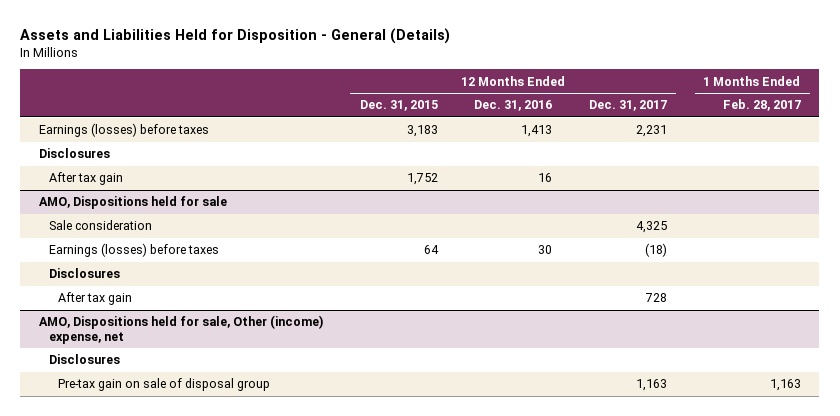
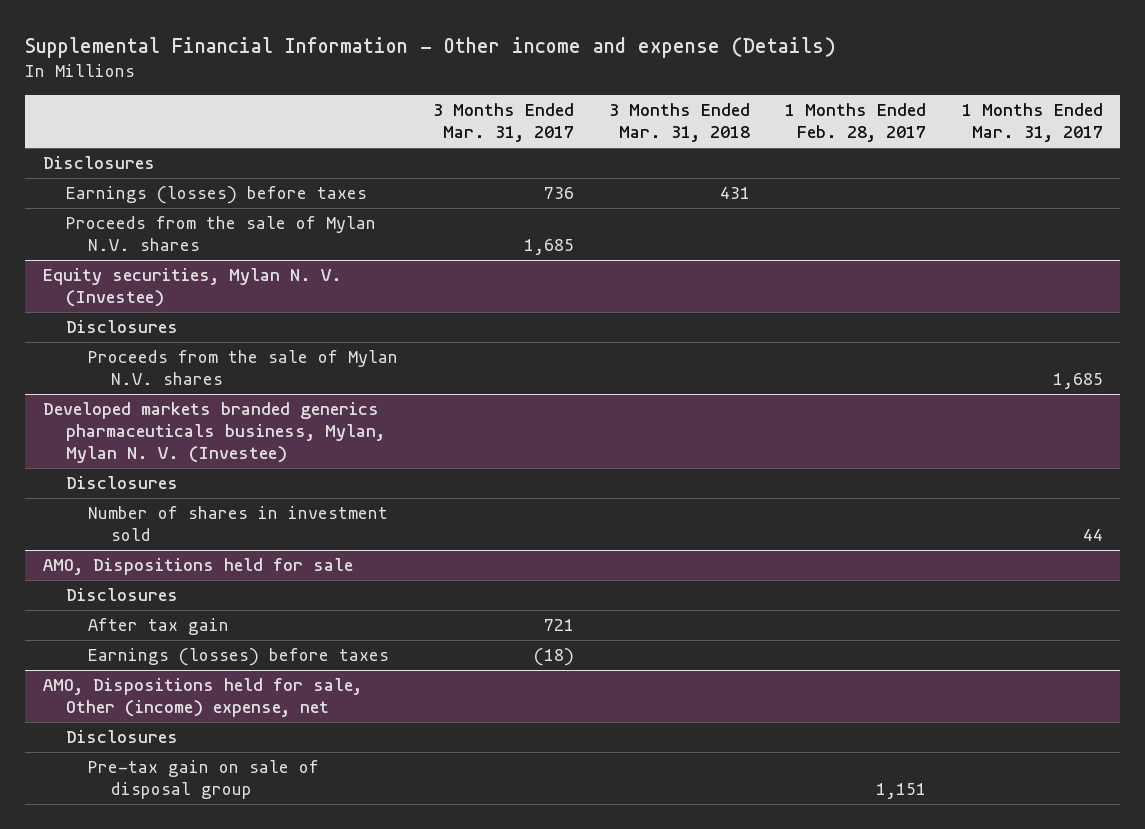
- Assets and Liabilities Held for Disposition - General (Details)
+ Supplemental Financial Information - Other income and expense (Details)
- | 12 Months Ended Dec. 31, 2015 | 12 Months Ended Dec. 31, 2016 | 12 Months Ended Dec. 31, 2017 | 1 Months Ended Feb. 28, 2017
+ | 3 Months Ended Mar. 31, 2017 | 3 Months Ended Mar. 31, 2018 | 1 Months Ended Feb. 28, 2017 | 1 Months Ended Mar. 31, 2017
- After tax gain | 1,752 | 16 | |
moved down: Earnings (losses) before taxes | 736 | 431 | |
+ Proceeds from the sale of Mylan N.V. shares | 1,685 | | |
+ Equity securities, Mylan N. V. (Investee)
+ Disclosures
+ Proceeds from the sale of Mylan N.V. shares | | | | 1,685
+ Developed markets branded generics pharmaceuticals business, Mylan, Mylan N. V. (Investee)
+ Disclosures
+ Number of shares in investment sold | | | | 44
@ AMO, Dispositions held for sale
- Sale consideration | | | 4,325 |
moved down: Earnings (losses) before taxes | (18) | | |
@ AMO, Dispositions held for sale, Other (income) expense, net
- Pre-tax gain on sale of disposal group | | | 1,163 | 1,163
+ Pre-tax gain on sale of disposal group | | | 1,151 |

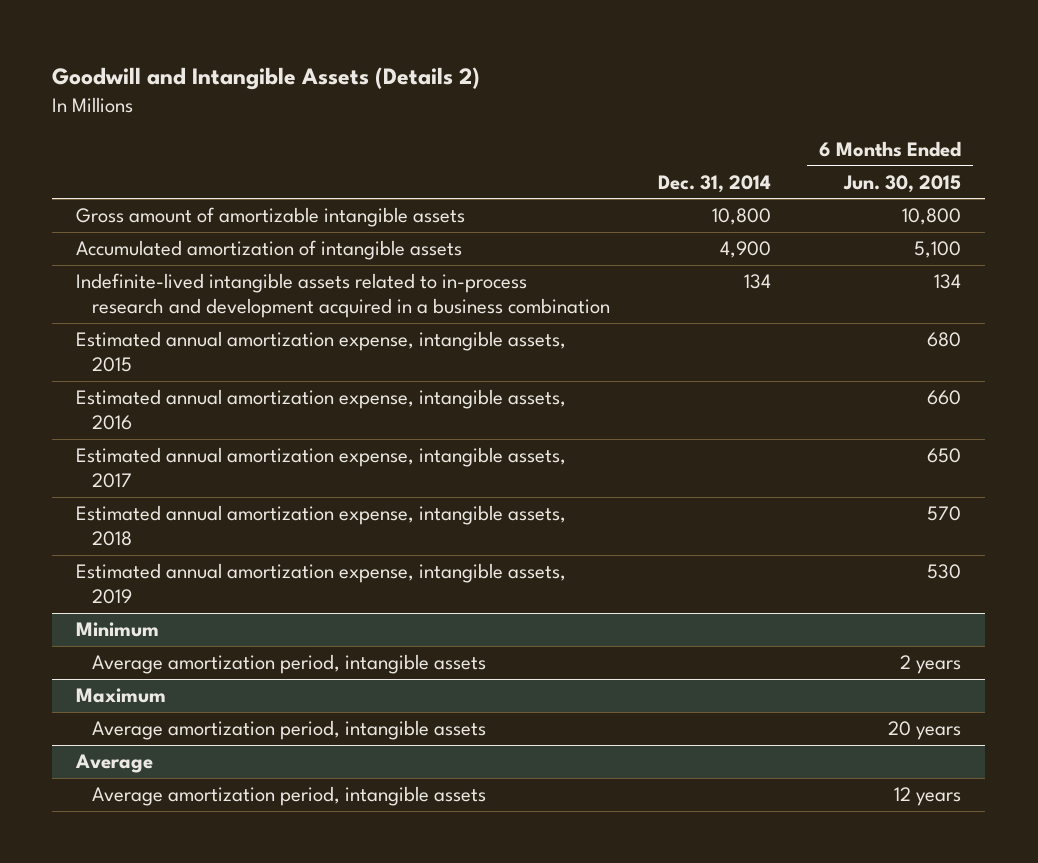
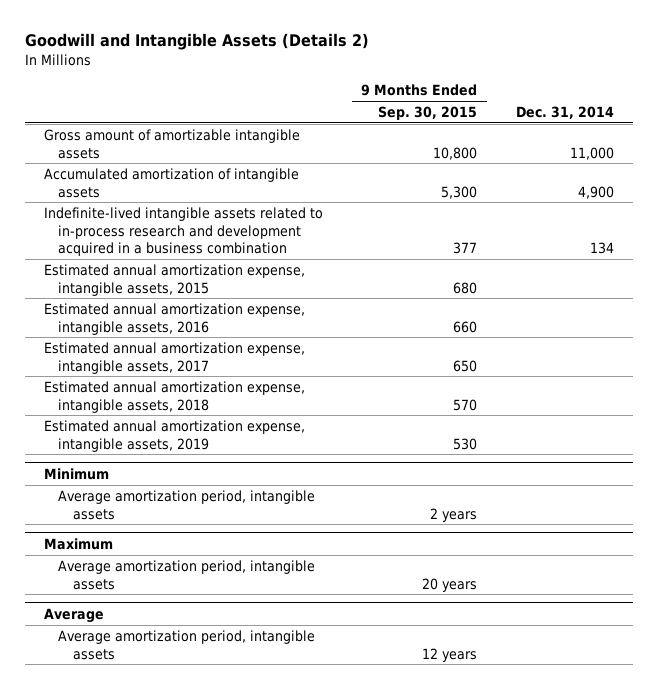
- | Dec. 31, 2014 | 6 Months Ended Jun. 30, 2015
+ | 9 Months Ended Sep. 30, 2015 | Dec. 31, 2014
- Gross amount of amortizable intangible assets | 10,800 | 10,800
+ Gross amount of amortizable intangible assets | 10,800 | 11,000

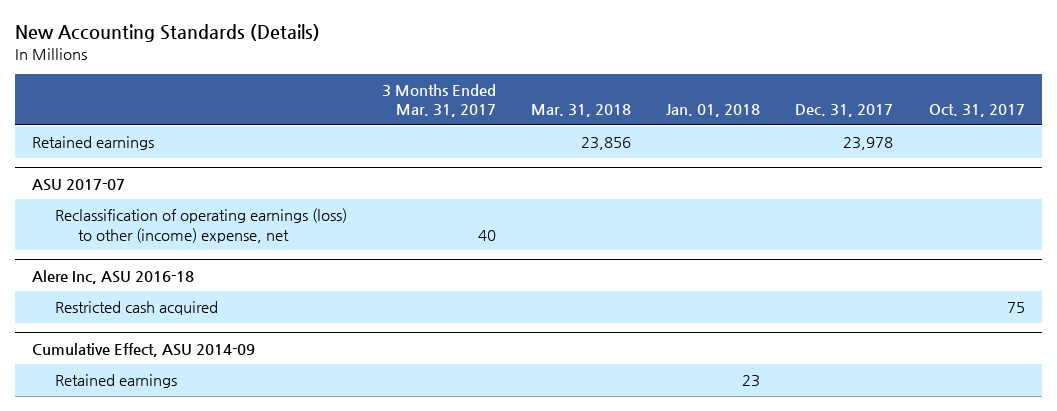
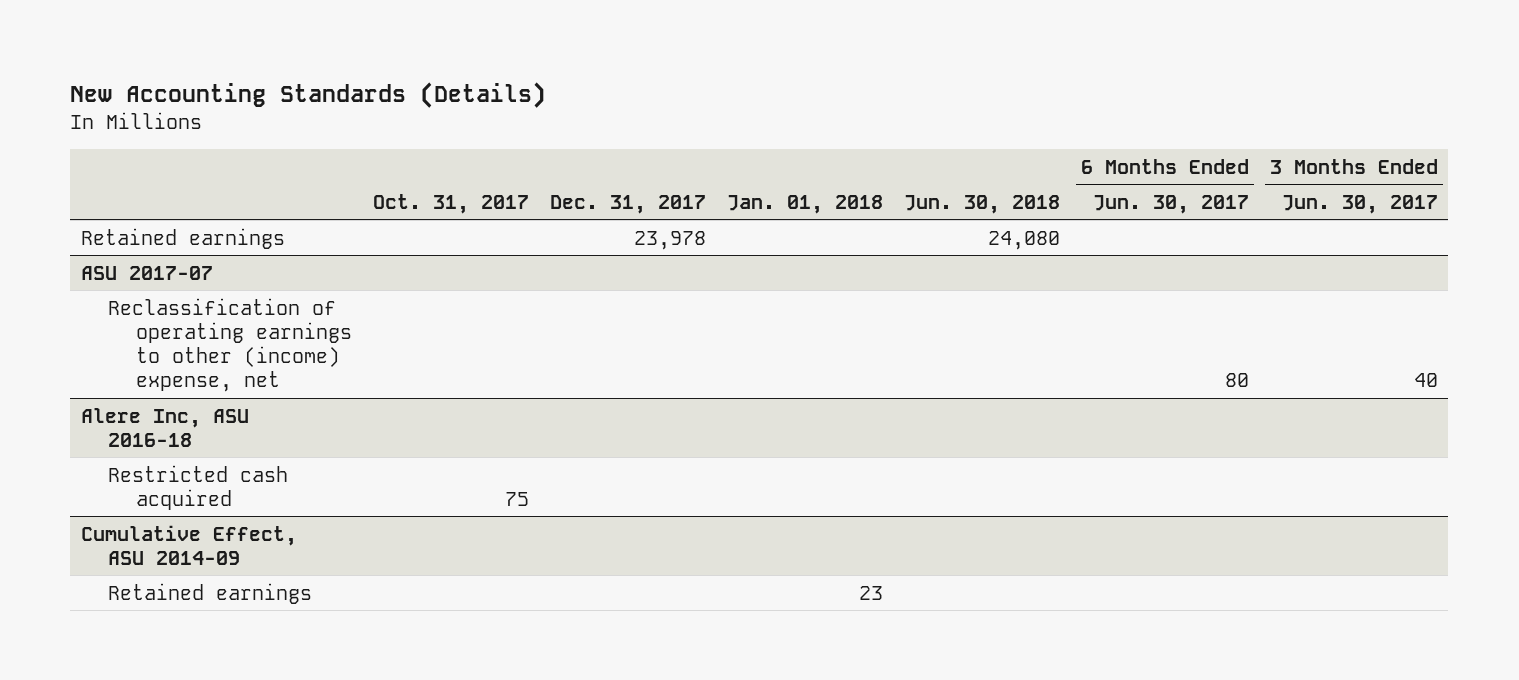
- | 3 Months Ended Mar. 31, 2017 | Mar. 31, 2018 | Jan. 01, 2018 | Dec. 31, 2017 | Oct. 31, 2017
+ | Oct. 31, 2017 | Dec. 31, 2017 | Jan. 01, 2018 | Jun. 30, 2018 | 6 Months Ended Jun. 30, 2017 | 3 Months Ended Jun. 30, 2017
@ ASU 2017-07
- Reclassification of operating earnings (loss) to other (income) expense, net | 40 | | | |
+ Reclassification of operating earnings to other (income) expense, net | | | | | 80 | 40

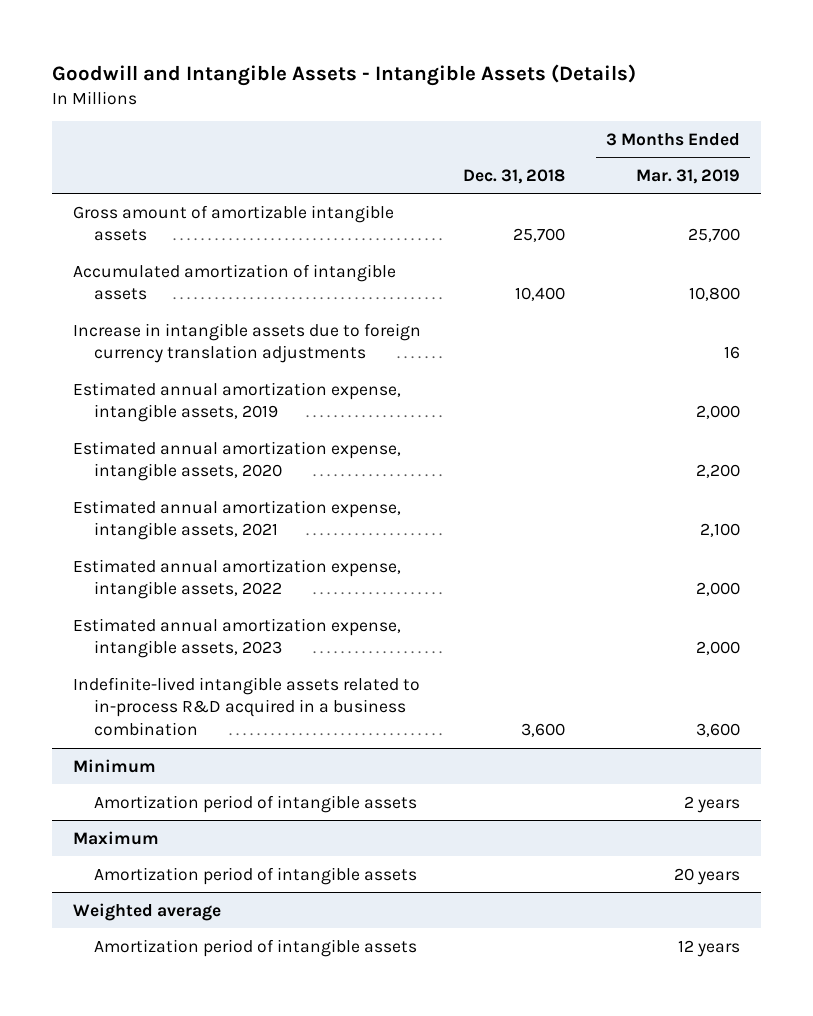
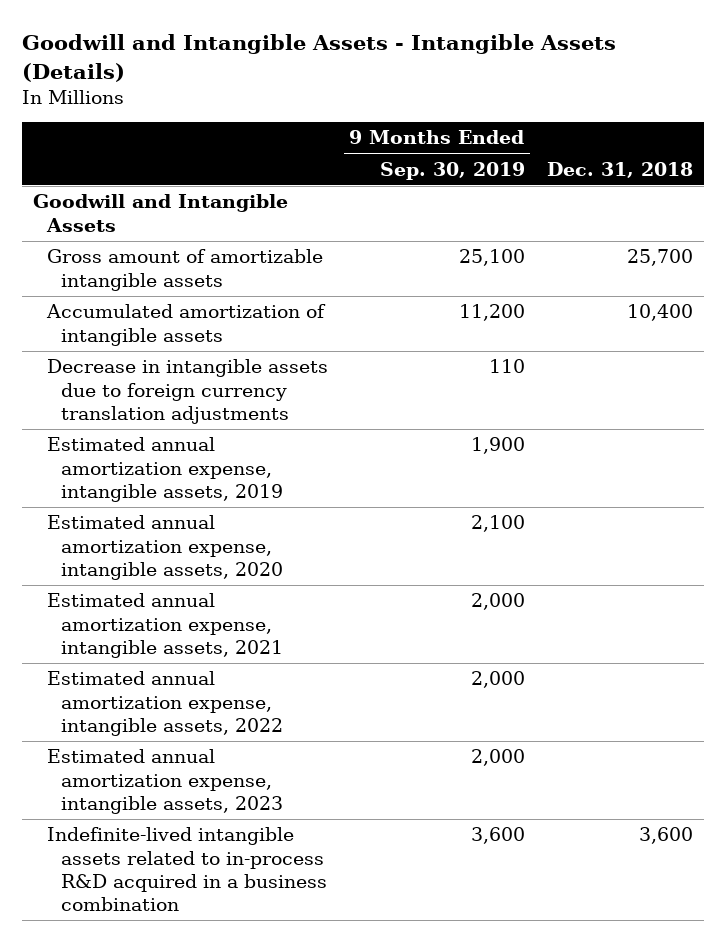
- | Dec. 31, 2018 | 3 Months Ended Mar. 31, 2019
+ | 9 Months Ended Sep. 30, 2019 | Dec. 31, 2018
+ Goodwill and Intangible Assets
- Increase in intangible assets due to foreign currency translation adjustments | | 16
+ Decrease in intangible assets due to foreign currency translation adjustments | 110 |
- Minimum
- Amortization period of intangible assets | | 2 years
- Maximum
- Amortization period of intangible assets | | 20 years
- Weighted average
- Amortization period of intangible assets | | 12 years

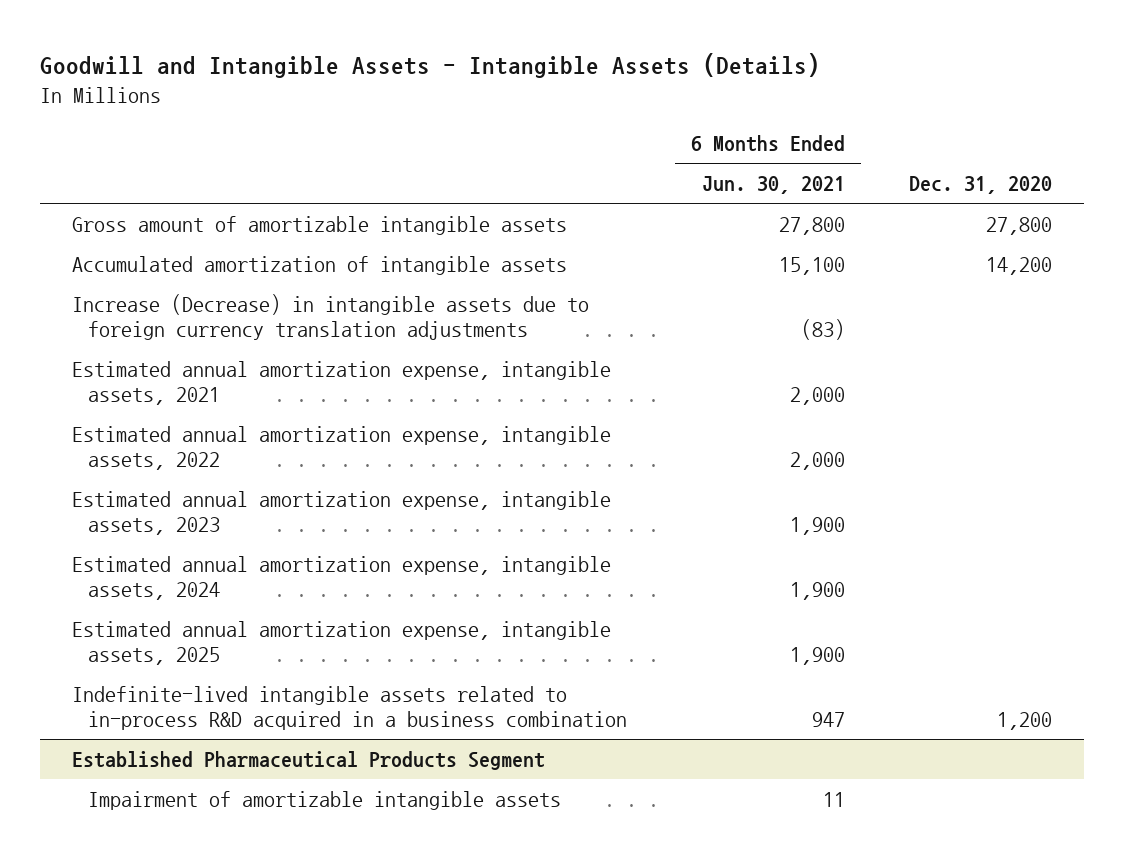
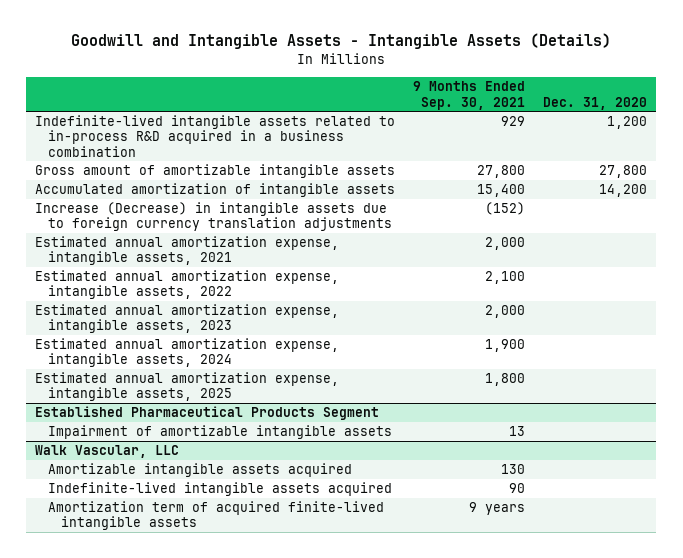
- | 6 Months Ended Jun. 30, 2021 | Dec. 31, 2020
+ | 9 Months Ended Sep. 30, 2021 | Dec. 31, 2020
moved up: Indefinite-lived intangible assets related to in-process R&D acquired in a business combination | 929 | 1,200
+ Walk Vascular, LLC
+ Amortizable intangible assets acquired | 130 |
+ Indefinite-lived intangible assets acquired | 90 |
+ Amortization term of acquired finite-lived intangible assets | 9 years |

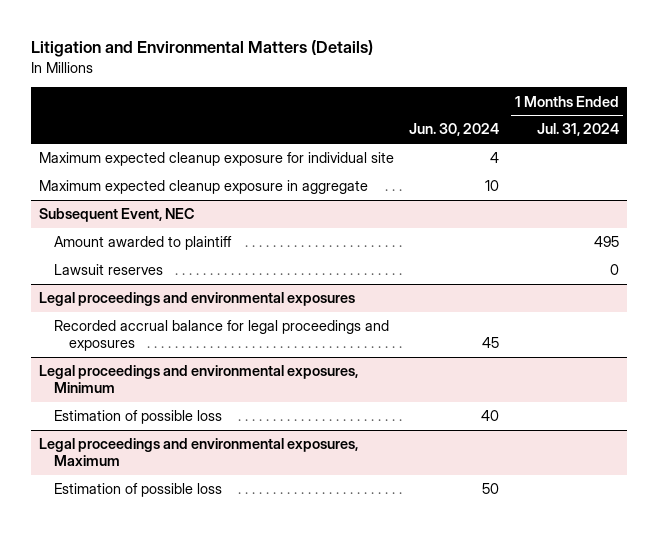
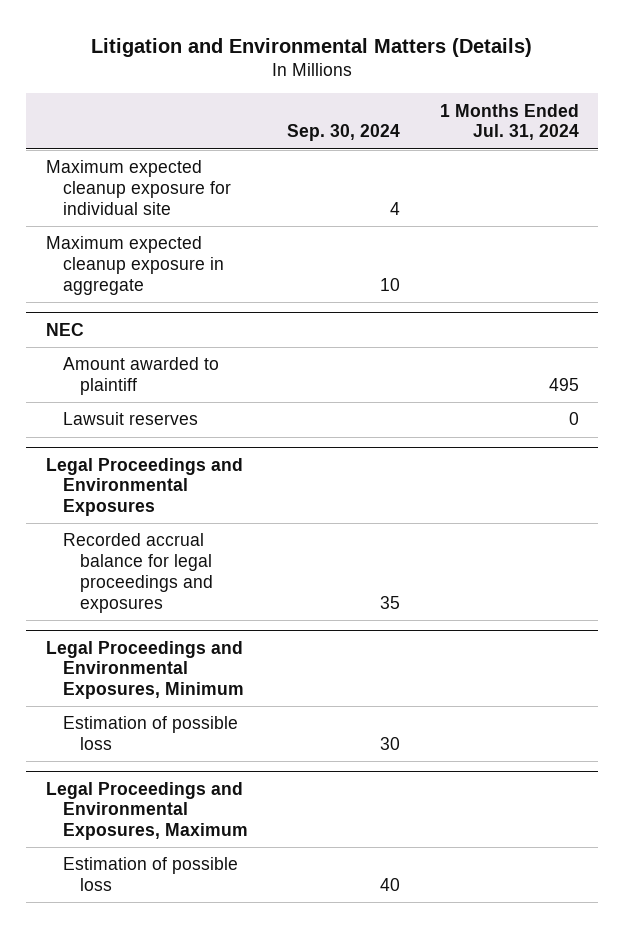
- | Jun. 30, 2024 | 1 Months Ended Jul. 31, 2024
+ | Sep. 30, 2024 | 1 Months Ended Jul. 31, 2024
- Subsequent Event, NEC
+ NEC
- Legal proceedings and environmental exposures
+ Legal Proceedings and Environmental Exposures
- Legal proceedings and environmental exposures, Minimum
+ Legal Proceedings and Environmental Exposures, Minimum
- Legal proceedings and environmental exposures, Maximum
+ Legal Proceedings and Environmental Exposures, Maximum

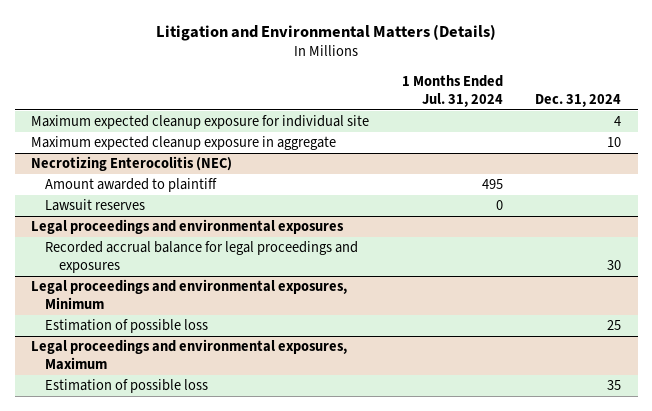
- | Sep. 30, 2024 | 1 Months Ended Jul. 31, 2024
+ | 1 Months Ended Jul. 31, 2024 | Dec. 31, 2024
- NEC
+ Necrotizing Enterocolitis (NEC)
- Legal Proceedings and Environmental Exposures
+ Legal proceedings and environmental exposures
- Legal Proceedings and Environmental Exposures, Minimum
+ Legal proceedings and environmental exposures, Minimum
- Legal Proceedings and Environmental Exposures, Maximum
+ Legal proceedings and environmental exposures, Maximum

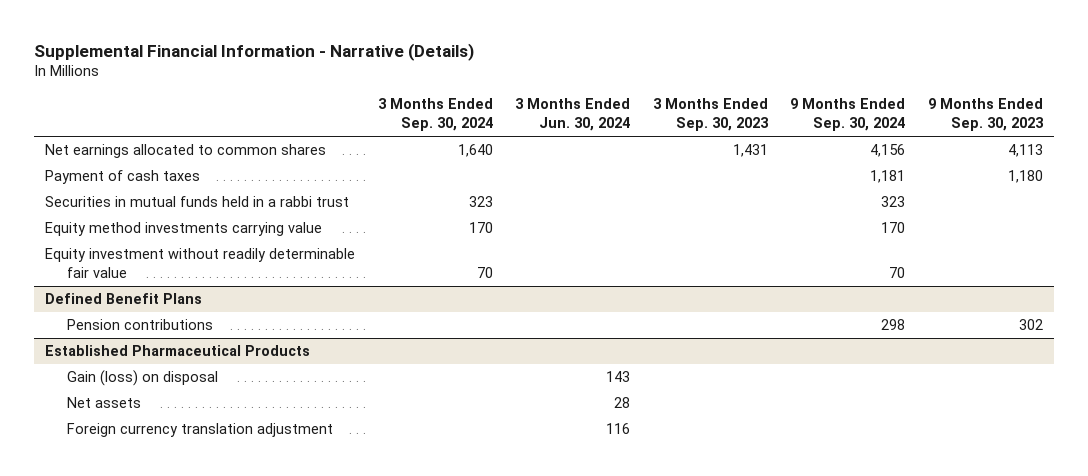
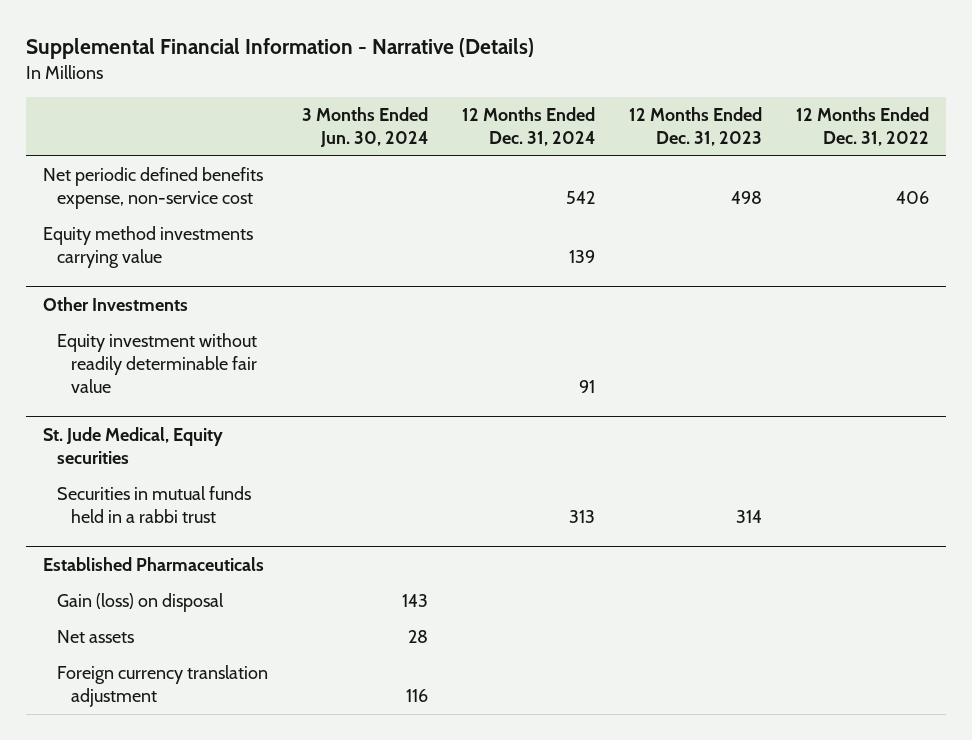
- | 3 Months Ended Sep. 30, 2024 | 3 Months Ended Jun. 30, 2024 | 3 Months Ended Sep. 30, 2023 | 9 Months Ended Sep. 30, 2024 | 9 Months Ended Sep. 30, 2023
+ | 3 Months Ended Jun. 30, 2024 | 12 Months Ended Dec. 31, 2024 | 12 Months Ended Dec. 31, 2023 | 12 Months Ended Dec. 31, 2022
- Net earnings allocated to common shares | 1,640 | | 1,431 | 4,156 | 4,113
- Payment of cash taxes | | | | 1,181 | 1,180
- Securities in mutual funds held in a rabbi trust | 323 | | | 323 |
+ Net periodic defined benefits expense, non-service cost | | 542 | 498 | 406
- Equity investment without readily determinable fair value | 70 | | | 70 |
- Defined Benefit Plans
- Pension contributions | | | | 298 | 302
- Established Pharmaceutical Products
+ Other Investments
+ Equity investment without readily determinable fair value | | 91 | |
+ St. Jude Medical, Equity securities
+ Securities in mutual funds held in a rabbi trust | | 313 | 314 |
+ Established Pharmaceuticals

